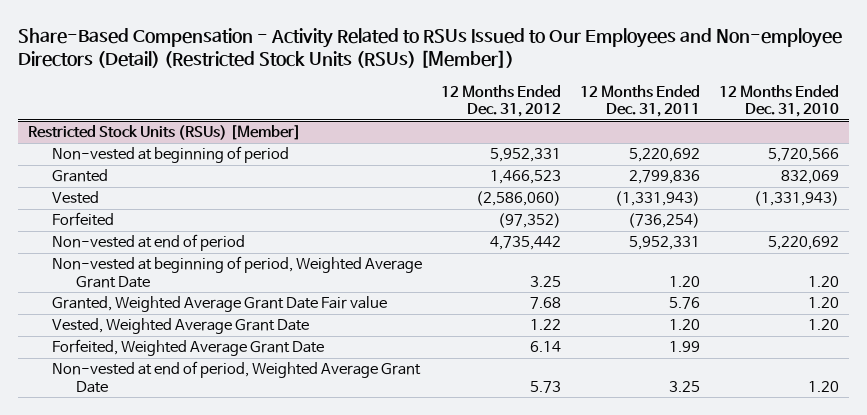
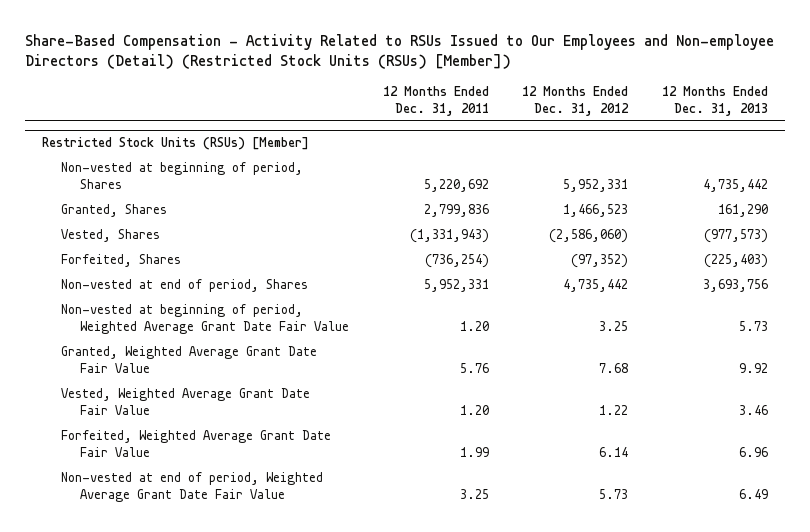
- | 12 Months Ended Dec. 31, 2012 | 12 Months Ended Dec. 31, 2011 | 12 Months Ended Dec. 31, 2010
+ | 12 Months Ended Dec. 31, 2011 | 12 Months Ended Dec. 31, 2012 | 12 Months Ended Dec. 31, 2013
@ Restricted Stock Units (RSUs) [Member]
- Non-vested at beginning of period | 5,952,331 | 5,220,692 | 5,720,566
- Granted | 1,466,523 | 2,799,836 | 832,069
- Vested | (2,586,060) | (1,331,943) | (1,331,943)
- Forfeited | (97,352) | (736,254) |
- Non-vested at end of period | 4,735,442 | 5,952,331 | 5,220,692
- Non-vested at beginning of period, Weighted Average Grant Date | 3.25 | 1.20 | 1.20
- Granted, Weighted Average Grant Date Fair value | 7.68 | 5.76 | 1.20
- Vested, Weighted Average Grant Date | 1.22 | 1.20 | 1.20
- Forfeited, Weighted Average Grant Date | 6.14 | 1.99 |
- Non-vested at end of period, Weighted Average Grant Date | 5.73 | 3.25 | 1.20
+ Non-vested at beginning of period, Shares | 5,220,692 | 5,952,331 | 4,735,442
+ Granted, Shares | 2,799,836 | 1,466,523 | 161,290
+ Vested, Shares | (1,331,943) | (2,586,060) | (977,573)
+ Forfeited, Shares | (736,254) | (97,352) | (225,403)
+ Non-vested at end of period, Shares | 5,952,331 | 4,735,442 | 3,693,756
+ Non-vested at beginning of period, Weighted Average Grant Date Fair Value | 1.20 | 3.25 | 5.73
+ Granted, Weighted Average Grant Date Fair Value | 5.76 | 7.68 | 9.92
+ Vested, Weighted Average Grant Date Fair Value | 1.20 | 1.22 | 3.46
+ Forfeited, Weighted Average Grant Date Fair Value | 1.99 | 6.14 | 6.96
+ Non-vested at end of period, Weighted Average Grant Date Fair Value | 3.25 | 5.73 | 6.49

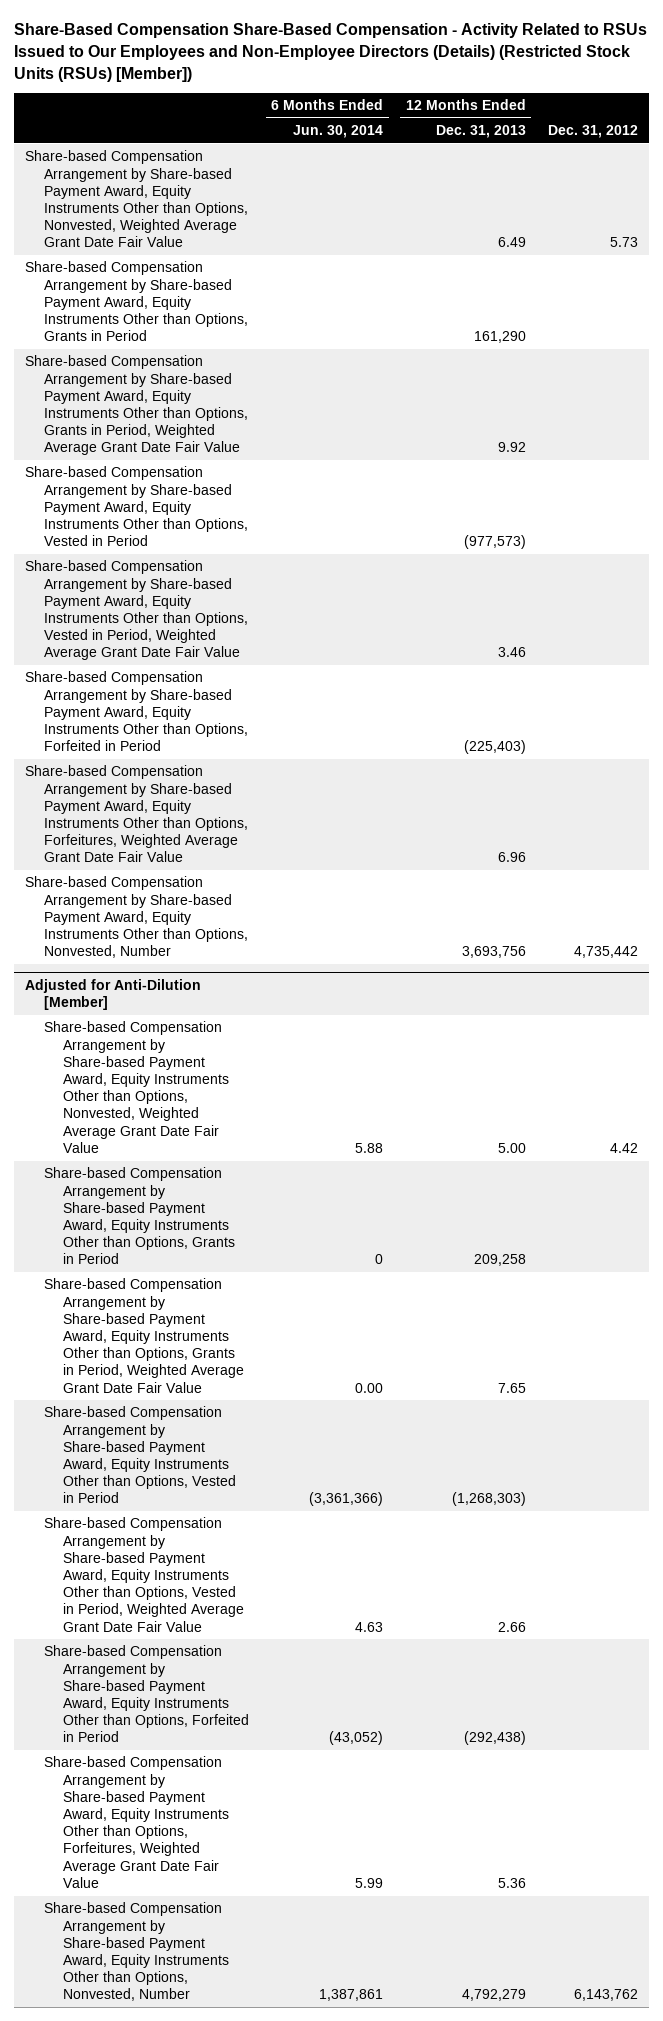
- Share-Based Compensation - Activity Related to RSUs Issued to Our Employees and Non-employee Directors (Detail) (Restricted Stock Units (RSUs) [Member])
+ Share-Based Compensation Share-Based Compensation - Activity Related to RSUs Issued to Our Employees and Non-Employee Directors (Details) (Restricted Stock Units (RSUs) [Member])
- | 12 Months Ended Dec. 31, 2011 | 12 Months Ended Dec. 31, 2012 | 12 Months Ended Dec. 31, 2013
+ | 6 Months Ended Jun. 30, 2014 | 12 Months Ended Dec. 31, 2013 | Dec. 31, 2012
- Restricted Stock Units (RSUs) [Member]
- Non-vested at beginning of period, Shares | 5,220,692 | 5,952,331 | 4,735,442
- Granted, Shares | 2,799,836 | 1,466,523 | 161,290
- Vested, Shares | (1,331,943) | (2,586,060) | (977,573)
- Forfeited, Shares | (736,254) | (97,352) | (225,403)
- Non-vested at end of period, Shares | 5,952,331 | 4,735,442 | 3,693,756
- Non-vested at beginning of period, Weighted Average Grant Date Fair Value | 1.20 | 3.25 | 5.73
- Granted, Weighted Average Grant Date Fair Value | 5.76 | 7.68 | 9.92
- Vested, Weighted Average Grant Date Fair Value | 1.20 | 1.22 | 3.46
- Forfeited, Weighted Average Grant Date Fair Value | 1.99 | 6.14 | 6.96
- Non-vested at end of period, Weighted Average Grant Date Fair Value | 3.25 | 5.73 | 6.49
+ Share-based Compensation Arrangement by Share-based Payment Award, Equity Instruments Other than Options, Nonvested, Weighted Average Grant Date Fair Value | | 6.49 | 5.73
+ Share-based Compensation Arrangement by Share-based Payment Award, Equity Instruments Other than Options, Grants in Period | | 161,290 |
+ Share-based Compensation Arrangement by Share-based Payment Award, Equity Instruments Other than Options, Grants in Period, Weighted Average Grant Date Fair Value | | 9.92 |
+ Share-based Compensation Arrangement by Share-based Payment Award, Equity Instruments Other than Options, Vested in Period | | (977,573) |
+ Share-based Compensation Arrangement by Share-based Payment Award, Equity Instruments Other than Options, Vested in Period, Weighted Average Grant Date Fair Value | | 3.46 |
+ Share-based Compensation Arrangement by Share-based Payment Award, Equity Instruments Other than Options, Forfeited in Period | | (225,403) |
+ Share-based Compensation Arrangement by Share-based Payment Award, Equity Instruments Other than Options, Forfeitures, Weighted Average Grant Date Fair Value | | 6.96 |
+ Share-based Compensation Arrangement by Share-based Payment Award, Equity Instruments Other than Options, Nonvested, Number | | 3,693,756 | 4,735,442
+ Adjusted for Anti-Dilution [Member]
+ Share-based Compensation Arrangement by Share-based Payment Award, Equity Instruments Other than Options, Nonvested, Weighted Average Grant Date Fair Value | 5.88 | 5.00 | 4.42
+ Share-based Compensation Arrangement by Share-based Payment Award, Equity Instruments Other than Options, Grants in Period | 0 | 209,258 |
+ Share-based Compensation Arrangement by Share-based Payment Award, Equity Instruments Other than Options, Grants in Period, Weighted Average Grant Date Fair Value | 0.00 | 7.65 |
+ Share-based Compensation Arrangement by Share-based Payment Award, Equity Instruments Other than Options, Vested in Period | (3,361,366) | (1,268,303) |
+ Share-based Compensation Arrangement by Share-based Payment Award, Equity Instruments Other than Options, Vested in Period, Weighted Average Grant Date Fair Value | 4.63 | 2.66 |
+ Share-based Compensation Arrangement by Share-based Payment Award, Equity Instruments Other than Options, Forfeited in Period | (43,052) | (292,438) |
+ Share-based Compensation Arrangement by Share-based Payment Award, Equity Instruments Other than Options, Forfeitures, Weighted Average Grant Date Fair Value | 5.99 | 5.36 |
+ Share-based Compensation Arrangement by Share-based Payment Award, Equity Instruments Other than Options, Nonvested, Number | 1,387,861 | 4,792,279 | 6,143,762

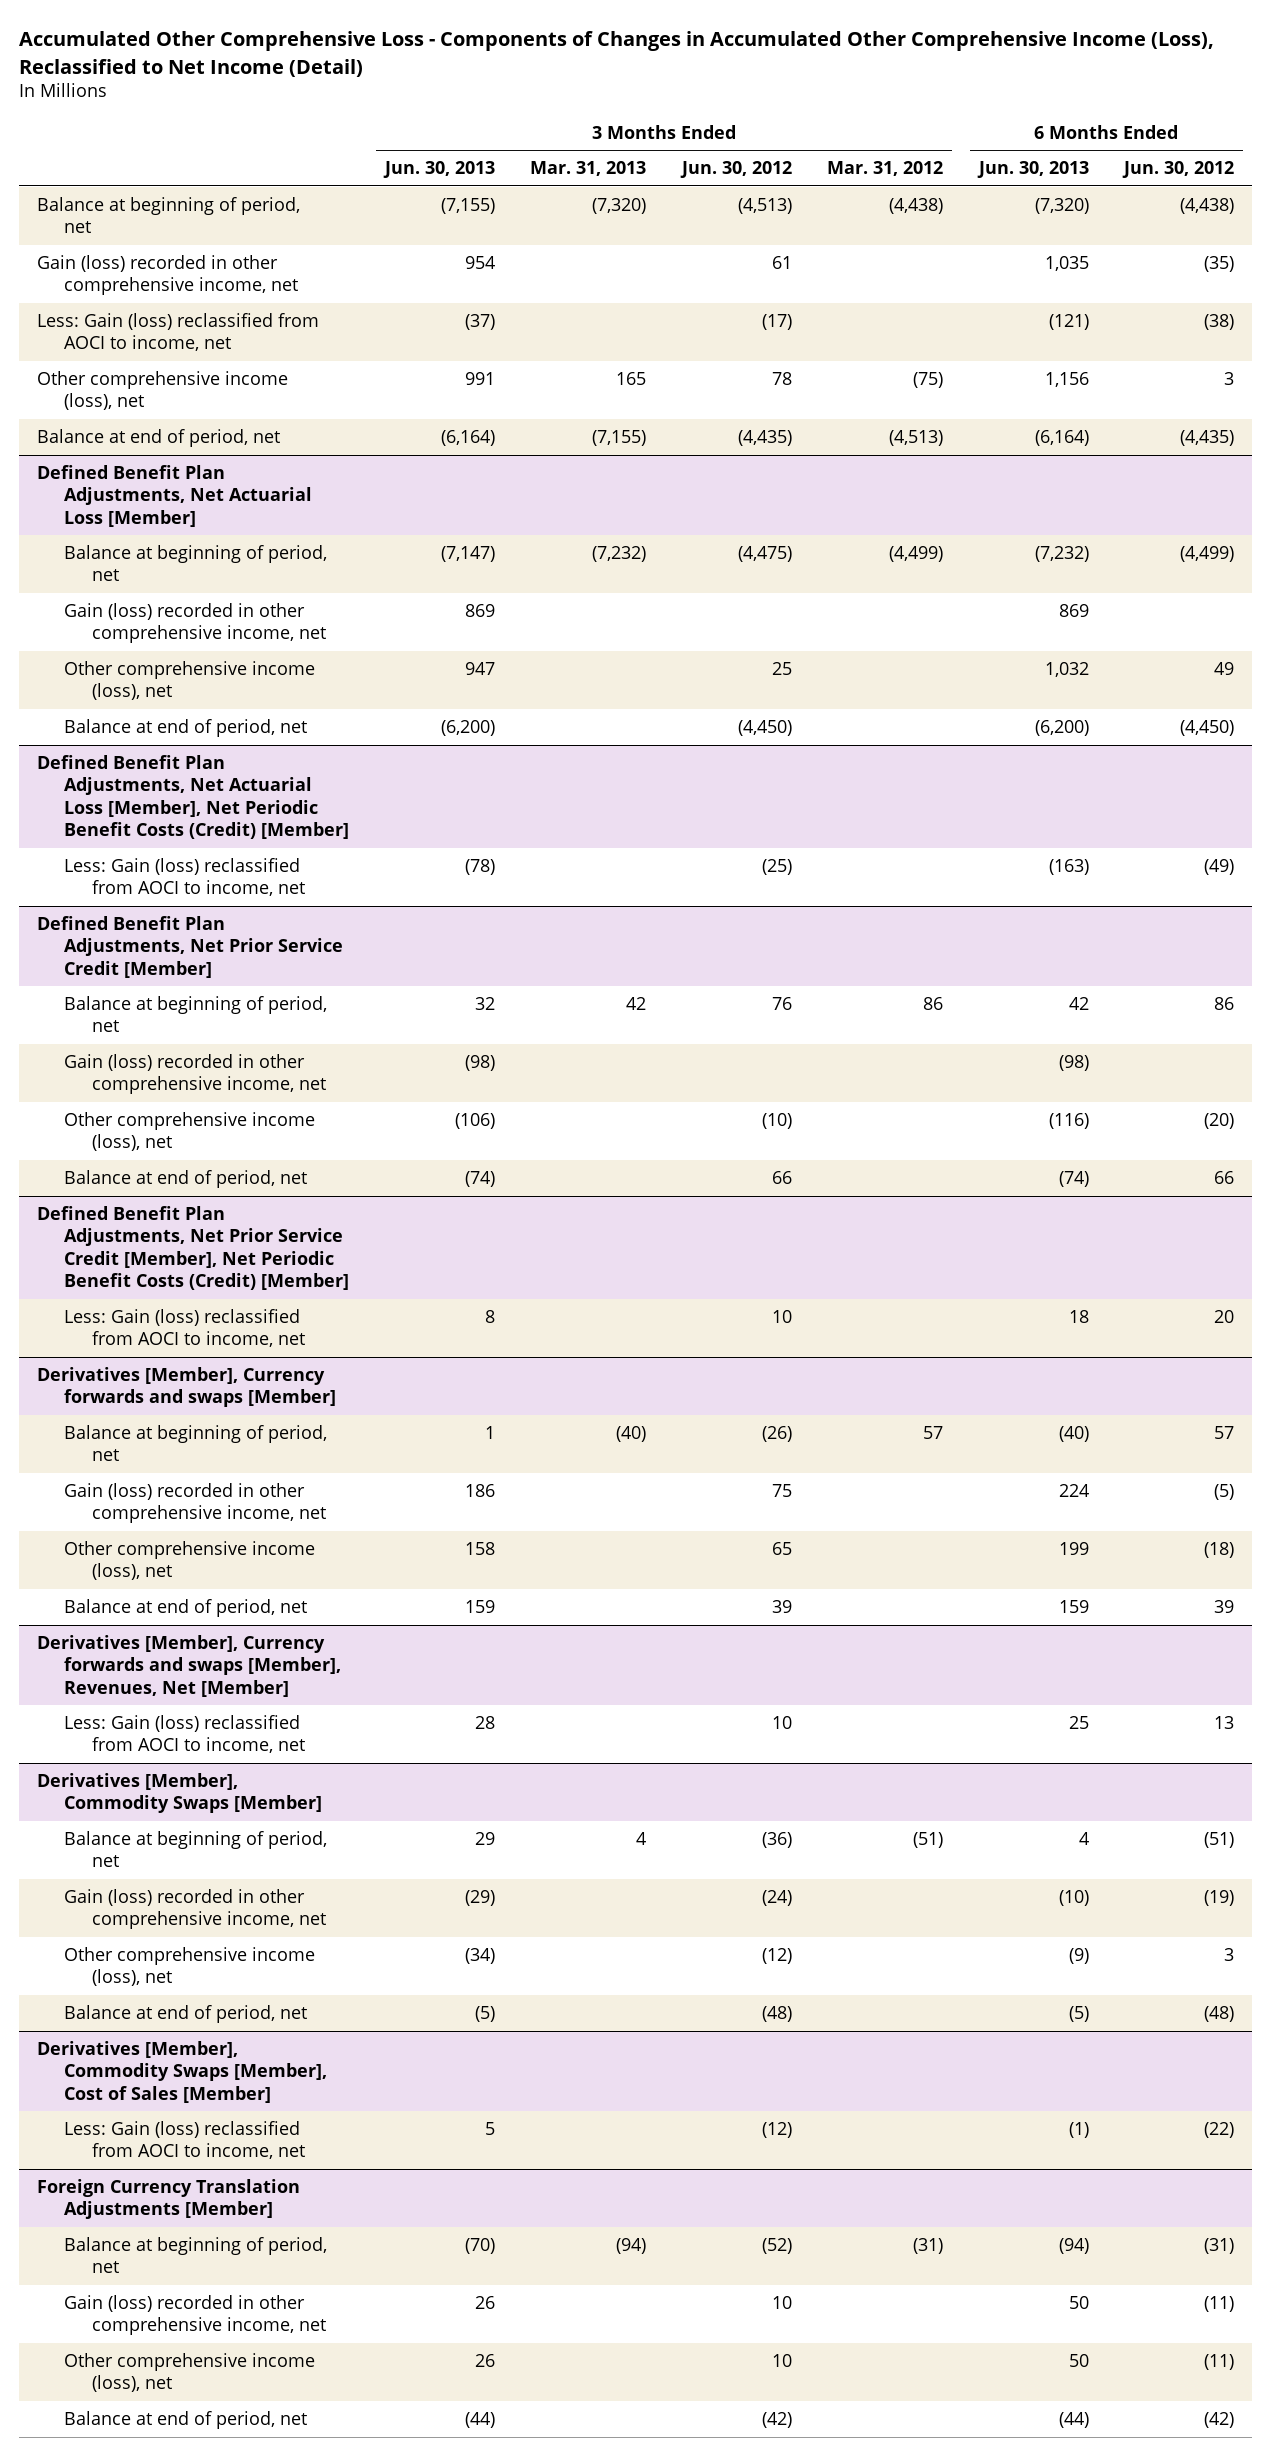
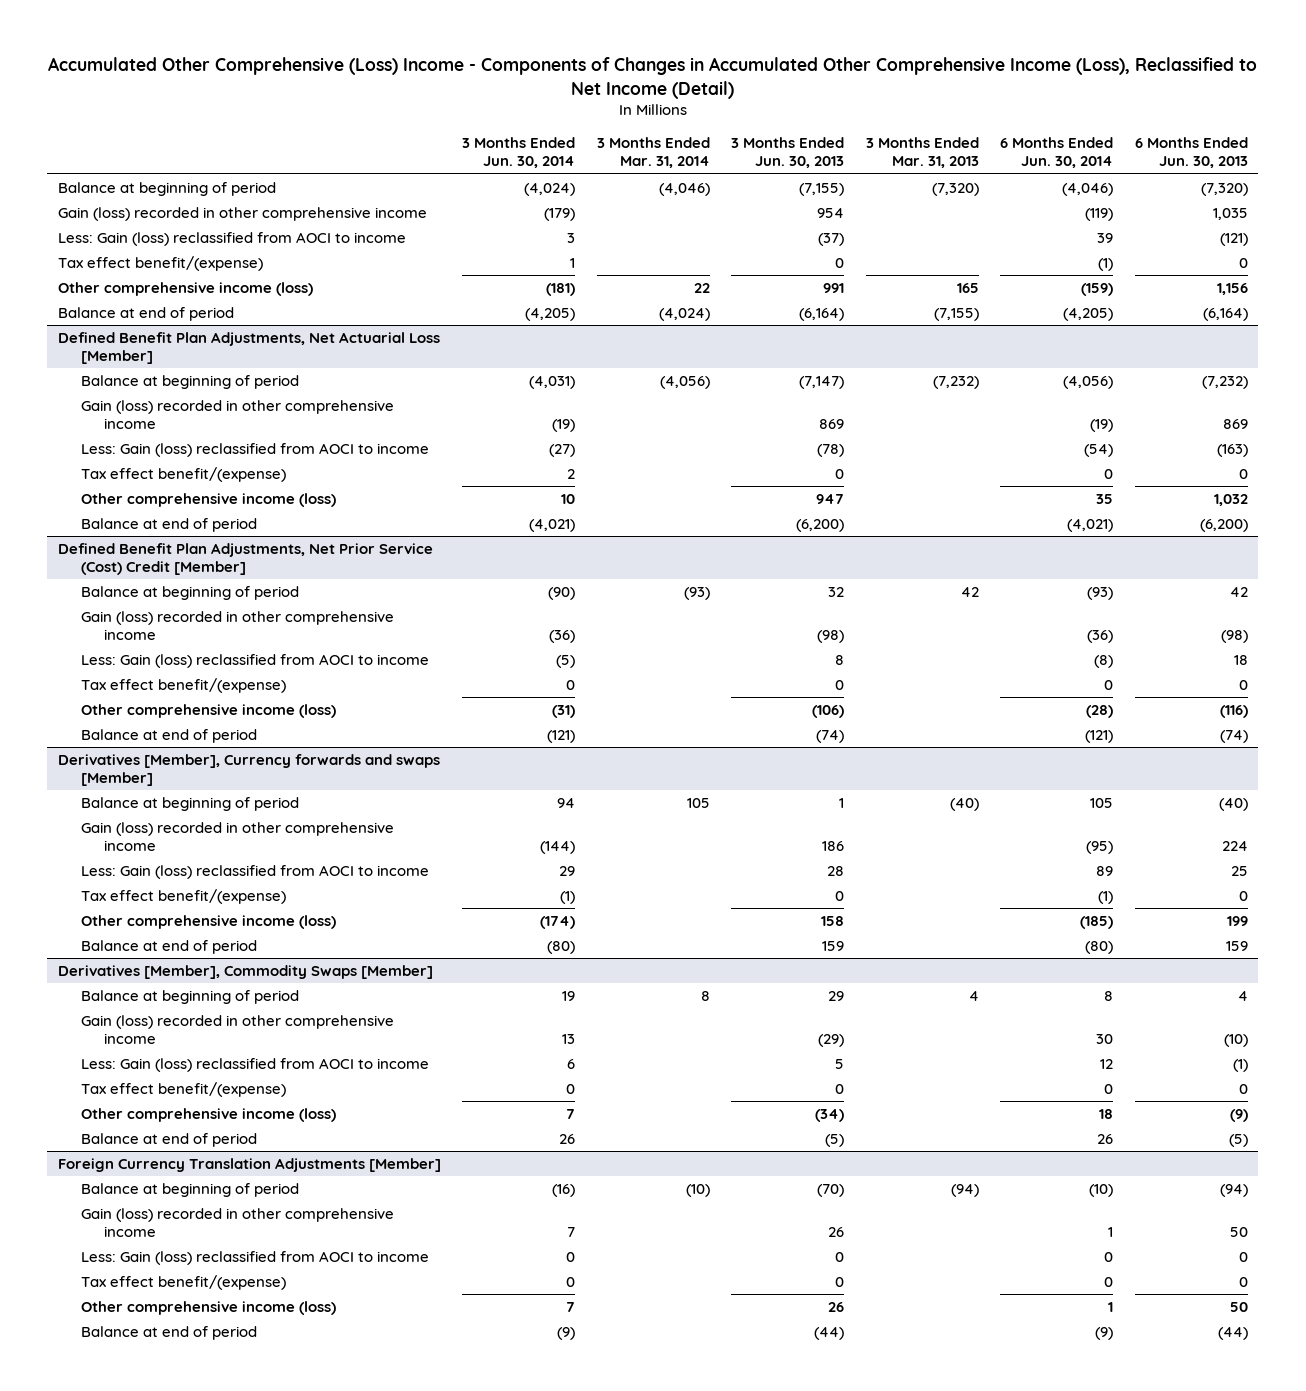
- Accumulated Other Comprehensive Loss - Components of Changes in Accumulated Other Comprehensive Income (Loss), Reclassified to Net Income (Detail)
+ Accumulated Other Comprehensive (Loss) Income - Components of Changes in Accumulated Other Comprehensive Income (Loss), Reclassified to Net Income (Detail)
- | 3 Months Ended Jun. 30, 2013 | 3 Months Ended Mar. 31, 2013 | 3 Months Ended Jun. 30, 2012 | 3 Months Ended Mar. 31, 2012 | 6 Months Ended Jun. 30, 2013 | 6 Months Ended Jun. 30, 2012
+ | 3 Months Ended Jun. 30, 2014 | 3 Months Ended Mar. 31, 2014 | 3 Months Ended Jun. 30, 2013 | 3 Months Ended Mar. 31, 2013 | 6 Months Ended Jun. 30, 2014 | 6 Months Ended Jun. 30, 2013
- Balance at beginning of period, net | (7,155) | (7,320) | (4,513) | (4,438) | (7,320) | (4,438)
- Gain (loss) recorded in other comprehensive income, net | 954 | | 61 | | 1,035 | (35)
- Less: Gain (loss) reclassified from AOCI to income, net | (37) | | (17) | | (121) | (38)
- Other comprehensive income (loss), net | 991 | 165 | 78 | (75) | 1,156 | 3
- Balance at end of period, net | (6,164) | (7,155) | (4,435) | (4,513) | (6,164) | (4,435)
+ Balance at beginning of period | (4,024) | (4,046) | (7,155) | (7,320) | (4,046) | (7,320)
+ Gain (loss) recorded in other comprehensive income | (179) | | 954 | | (119) | 1,035
+ Less: Gain (loss) reclassified from AOCI to income | 3 | | (37) | | 39 | (121)
+ Tax effect benefit/(expense) | 1 | | 0 | | (1) | 0
+ Other comprehensive income (loss) | (181) | 22 | 991 | 165 | (159) | 1,156
+ Balance at end of period | (4,205) | (4,024) | (6,164) | (7,155) | (4,205) | (6,164)
@ Defined Benefit Plan Adjustments, Net Actuarial Loss [Member]
- Balance at beginning of period, net | (7,147) | (7,232) | (4,475) | (4,499) | (7,232) | (4,499)
- Gain (loss) recorded in other comprehensive income, net | 869 | | | | 869 |
- Other comprehensive income (loss), net | 947 | | 25 | | 1,032 | 49
- Balance at end of period, net | (6,200) | | (4,450) | | (6,200) | (4,450)
- Defined Benefit Plan Adjustments, Net Actuarial Loss [Member], Net Periodic Benefit Costs (Credit) [Member]
- Less: Gain (loss) reclassified from AOCI to income, net | (78) | | (25) | | (163) | (49)
- Defined Benefit Plan Adjustments, Net Prior Service Credit [Member]
- Balance at beginning of period, net | 32 | 42 | 76 | 86 | 42 | 86
- Gain (loss) recorded in other comprehensive income, net | (98) | | | | (98) |
- Other comprehensive income (loss), net | (106) | | (10) | | (116) | (20)
- Balance at end of period, net | (74) | | 66 | | (74) | 66
- Defined Benefit Plan Adjustments, Net Prior Service Credit [Member], Net Periodic Benefit Costs (Credit) [Member]
- Less: Gain (loss) reclassified from AOCI to income, net | 8 | | 10 | | 18 | 20
@ Defined Benefit Plan Adjustments, Net Actuarial Loss [Member]
+ Balance at beginning of period | (4,031) | (4,056) | (7,147) | (7,232) | (4,056) | (7,232)
+ Gain (loss) recorded in other comprehensive income | (19) | | 869 | | (19) | 869
+ Less: Gain (loss) reclassified from AOCI to income | (27) | | (78) | | (54) | (163)
+ Tax effect benefit/(expense) | 2 | | 0 | | 0 | 0
+ Other comprehensive income (loss) | 10 | | 947 | | 35 | 1,032
+ Balance at end of period | (4,021) | | (6,200) | | (4,021) | (6,200)
+ Defined Benefit Plan Adjustments, Net Prior Service (Cost) Credit [Member]
+ Balance at beginning of period | (90) | (93) | 32 | 42 | (93) | 42
+ Gain (loss) recorded in other comprehensive income | (36) | | (98) | | (36) | (98)
+ Less: Gain (loss) reclassified from AOCI to income | (5) | | 8 | | (8) | 18
+ Tax effect benefit/(expense) | 0 | | 0 | | 0 | 0
+ Other comprehensive income (loss) | (31) | | (106) | | (28) | (116)
+ Balance at end of period | (121) | | (74) | | (121) | (74)
@ Derivatives [Member], Currency forwards and swaps [Member]
- Balance at beginning of period, net | 1 | (40) | (26) | 57 | (40) | 57
- Gain (loss) recorded in other comprehensive income, net | 186 | | 75 | | 224 | (5)
- Other comprehensive income (loss), net | 158 | | 65 | | 199 | (18)
- Balance at end of period, net | 159 | | 39 | | 159 | 39
- Derivatives [Member], Currency forwards and swaps [Member], Revenues, Net [Member]
- Less: Gain (loss) reclassified from AOCI to income, net | 28 | | 10 | | 25 | 13
@ Derivatives [Member], Currency forwards and swaps [Member]
+ Balance at beginning of period | 94 | 105 | 1 | (40) | 105 | (40)
+ Gain (loss) recorded in other comprehensive income | (144) | | 186 | | (95) | 224
+ Less: Gain (loss) reclassified from AOCI to income | 29 | | 28 | | 89 | 25
+ Tax effect benefit/(expense) | (1) | | 0 | | (1) | 0
+ Other comprehensive income (loss) | (174) | | 158 | | (185) | 199
+ Balance at end of period | (80) | | 159 | | (80) | 159
@ Derivatives [Member], Commodity Swaps [Member]
- Balance at beginning of period, net | 29 | 4 | (36) | (51) | 4 | (51)
- Gain (loss) recorded in other comprehensive income, net | (29) | | (24) | | (10) | (19)
- Other comprehensive income (loss), net | (34) | | (12) | | (9) | 3
- Balance at end of period, net | (5) | | (48) | | (5) | (48)
- Derivatives [Member], Commodity Swaps [Member], Cost of Sales [Member]
- Less: Gain (loss) reclassified from AOCI to income, net | 5 | | (12) | | (1) | (22)
@ Derivatives [Member], Commodity Swaps [Member]
+ Balance at beginning of period | 19 | 8 | 29 | 4 | 8 | 4
+ Gain (loss) recorded in other comprehensive income | 13 | | (29) | | 30 | (10)
+ Less: Gain (loss) reclassified from AOCI to income | 6 | | 5 | | 12 | (1)
+ Tax effect benefit/(expense) | 0 | | 0 | | 0 | 0
+ Other comprehensive income (loss) | 7 | | (34) | | 18 | (9)
+ Balance at end of period | 26 | | (5) | | 26 | (5)
@ Foreign Currency Translation Adjustments [Member]
- Balance at beginning of period, net | (70) | (94) | (52) | (31) | (94) | (31)
- Gain (loss) recorded in other comprehensive income, net | 26 | | 10 | | 50 | (11)
- Other comprehensive income (loss), net | 26 | | 10 | | 50 | (11)
- Balance at end of period, net | (44) | | (42) | | (44) | (42)
+ Balance at beginning of period | (16) | (10) | (70) | (94) | (10) | (94)
+ Gain (loss) recorded in other comprehensive income | 7 | | 26 | | 1 | 50
+ Less: Gain (loss) reclassified from AOCI to income | 0 | | 0 | | 0 | 0
+ Tax effect benefit/(expense) | 0 | | 0 | | 0 | 0
+ Other comprehensive income (loss) | 7 | | 26 | | 1 | 50
+ Balance at end of period | (9) | | (44) | | (9) | (44)

